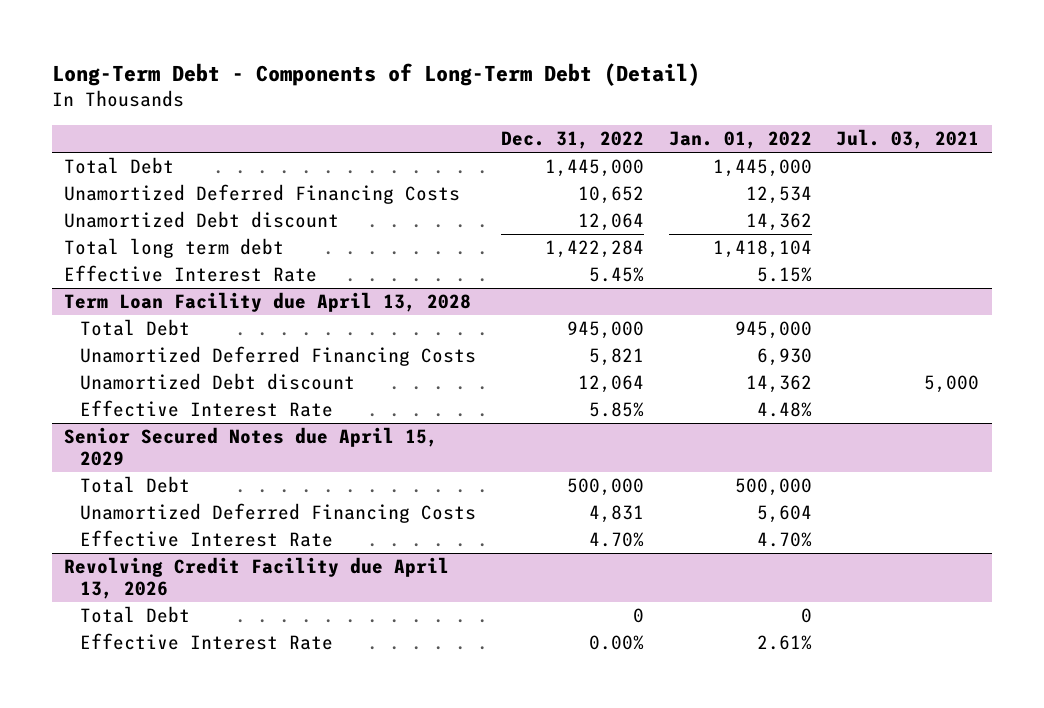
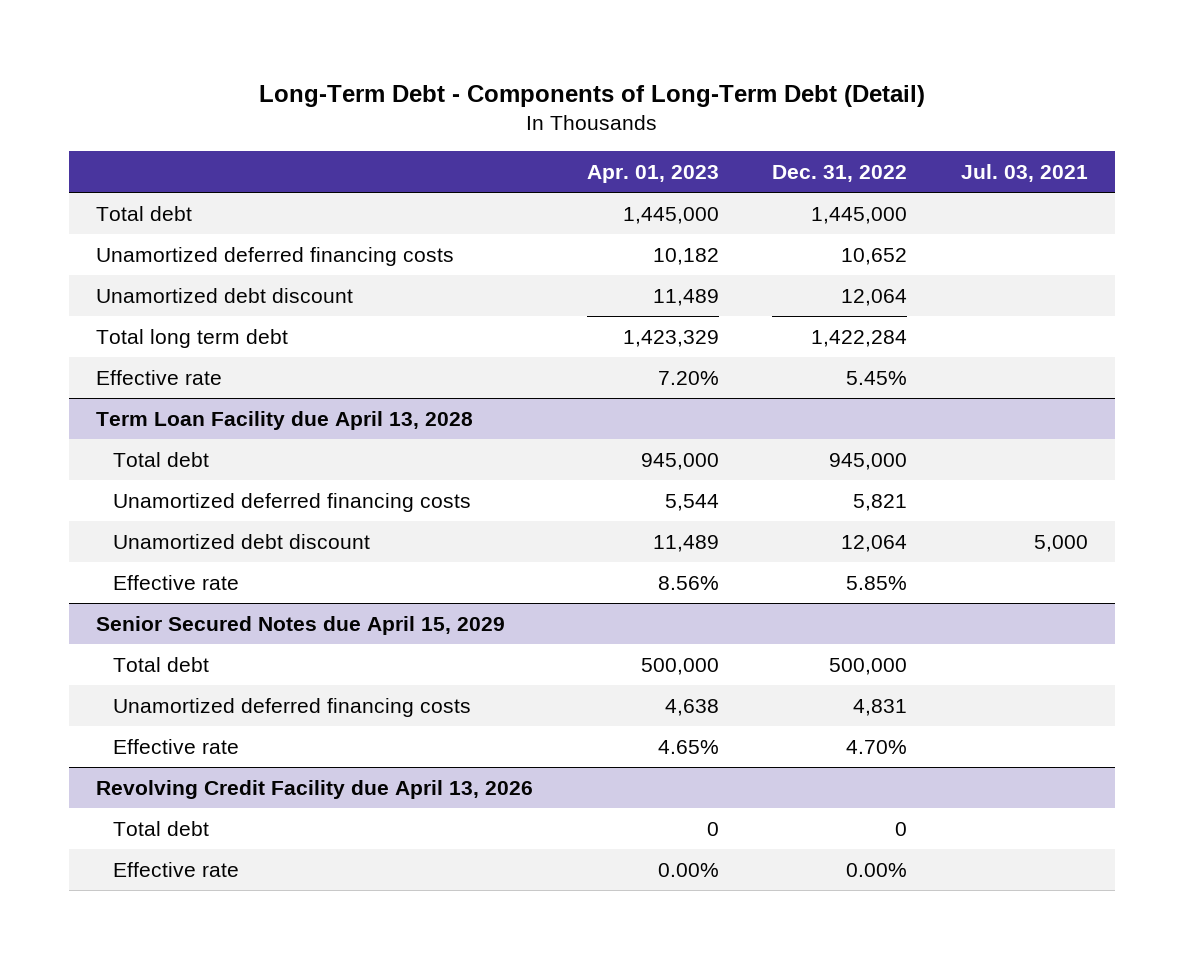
- | Dec. 31, 2022 | Jan. 01, 2022 | Jul. 03, 2021
+ | Apr. 01, 2023 | Dec. 31, 2022 | Jul. 03, 2021
- Total Debt | 1,445,000 | 1,445,000 |
- Unamortized Deferred Financing Costs | 10,652 | 12,534 |
- Unamortized Debt discount | 12,064 | 14,362 |
+ Total debt | 1,445,000 | 1,445,000 |
+ Unamortized deferred financing costs | 10,182 | 10,652 |
+ Unamortized debt discount | 11,489 | 12,064 |
- Effective Interest Rate | 5.45% | 5.15% |
+ Effective rate | 7.20% | 5.45% |
@ Term Loan Facility due April 13, 2028
- Total Debt | 945,000 | 945,000 |
- Unamortized Deferred Financing Costs | 5,821 | 6,930 |
- Unamortized Debt discount | 12,064 | 14,362 | 5,000
- Effective Interest Rate | 5.85% | 4.48% |
+ Total debt | 945,000 | 945,000 |
+ Unamortized deferred financing costs | 5,544 | 5,821 |
+ Unamortized debt discount | 11,489 | 12,064 | 5,000
+ Effective rate | 8.56% | 5.85% |
@ Senior Secured Notes due April 15, 2029
- Total Debt | 500,000 | 500,000 |
- Unamortized Deferred Financing Costs | 4,831 | 5,604 |
- Effective Interest Rate | 4.70% | 4.70% |
+ Total debt | 500,000 | 500,000 |
+ Unamortized deferred financing costs | 4,638 | 4,831 |
+ Effective rate | 4.65% | 4.70% |
@ Revolving Credit Facility due April 13, 2026
- Total Debt | 0 | 0 |
- Effective Interest Rate | 0.00% | 2.61% |
+ Total debt | 0 | 0 |
+ Effective rate | 0.00% | 0.00% |

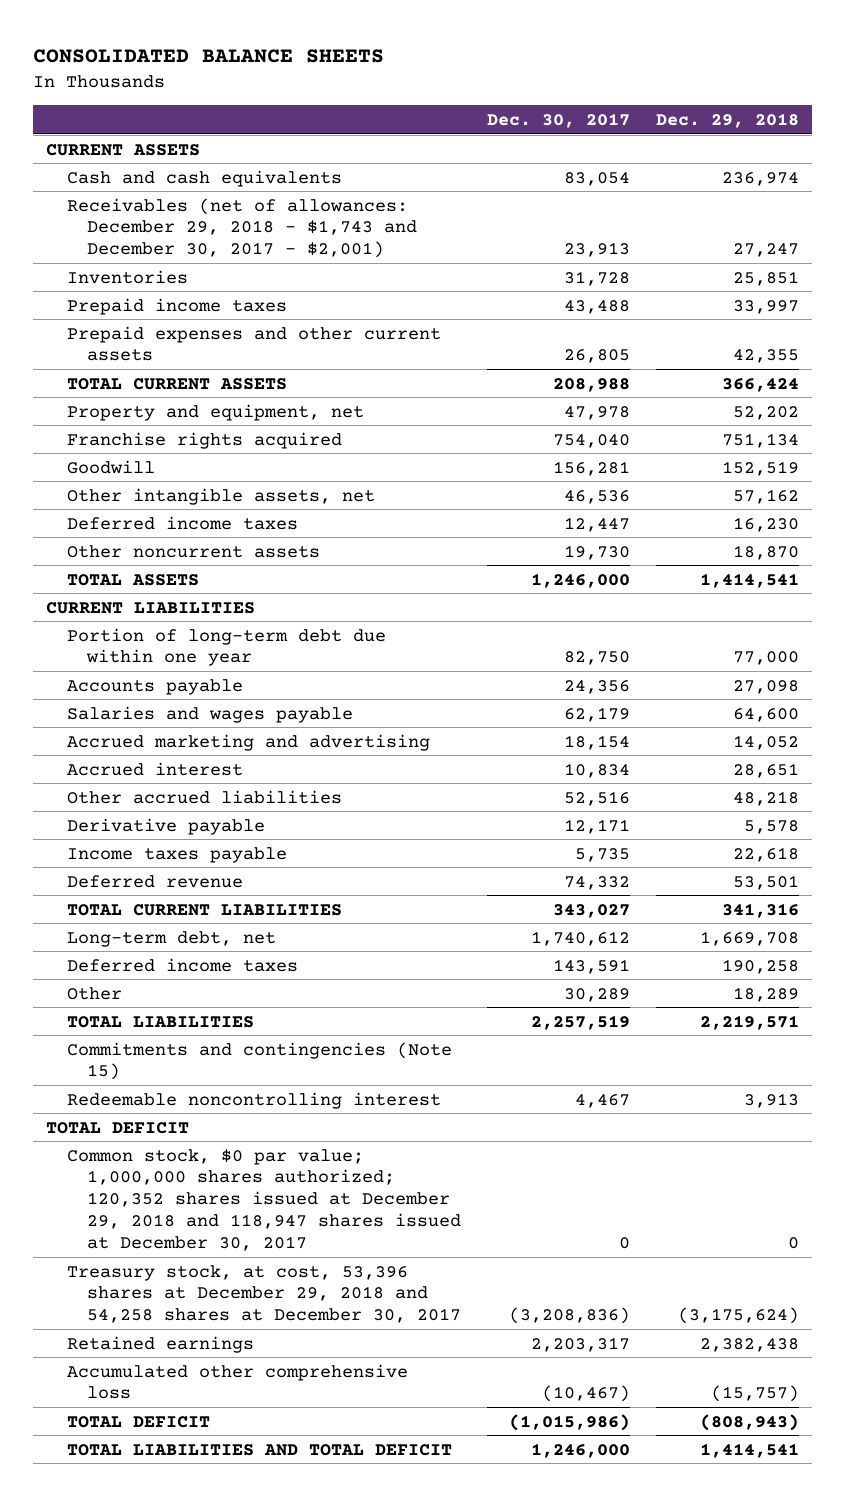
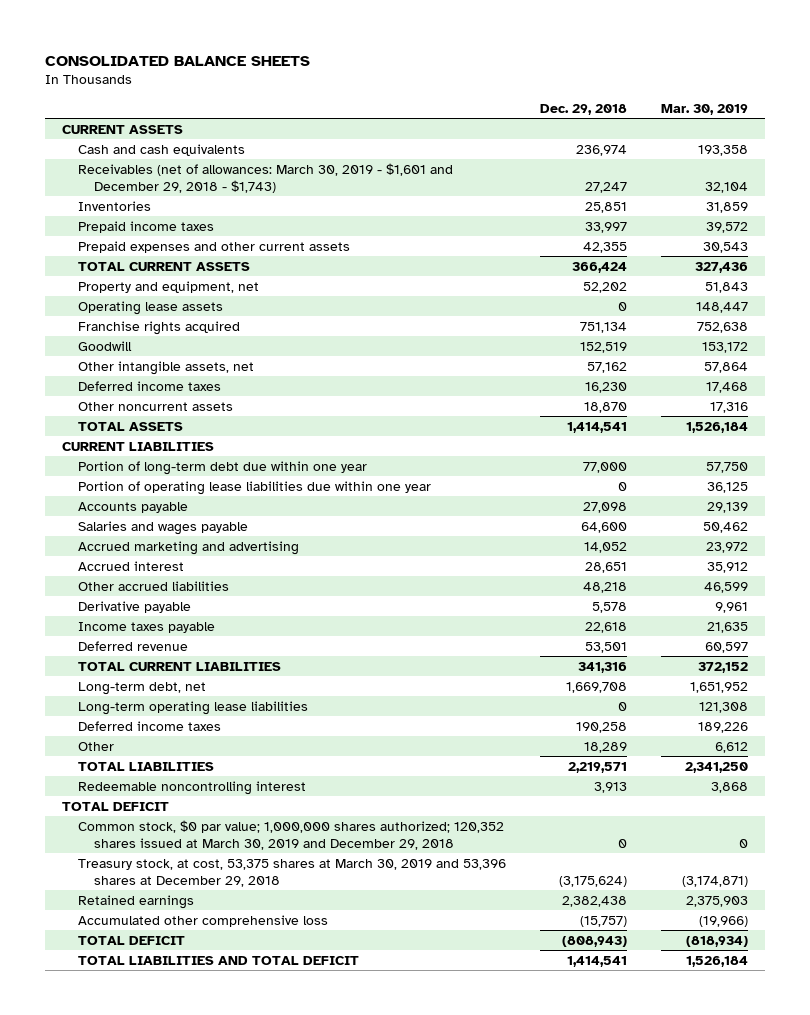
- | Dec. 30, 2017 | Dec. 29, 2018
+ | Dec. 29, 2018 | Mar. 30, 2019
- Receivables (net of allowances: December 29, 2018 - $1,743 and December 30, 2017 - $2,001) | 23,913 | 27,247
+ Receivables (net of allowances: March 30, 2019 - $1,601 and December 29, 2018 - $1,743) | 27,247 | 32,104
+ Operating lease assets | 0 | 148,447
+ Portion of operating lease liabilities due within one year | 0 | 36,125
+ Long-term operating lease liabilities | 0 | 121,308
- Commitments and contingencies (Note 15)
- Common stock, $0 par value; 1,000,000 shares authorized; 120,352 shares issued at December 29, 2018 and 118,947 shares issued at December 30, 2017 | 0 | 0
- Treasury stock, at cost, 53,396 shares at December 29, 2018 and 54,258 shares at December 30, 2017 | (3,208,836) | (3,175,624)
+ Common stock, $0 par value; 1,000,000 shares authorized; 120,352 shares issued at March 30, 2019 and December 29, 2018 | 0 | 0
+ Treasury stock, at cost, 53,375 shares at March 30, 2019 and 53,396 shares at December 29, 2018 | (3,175,624) | (3,174,871)

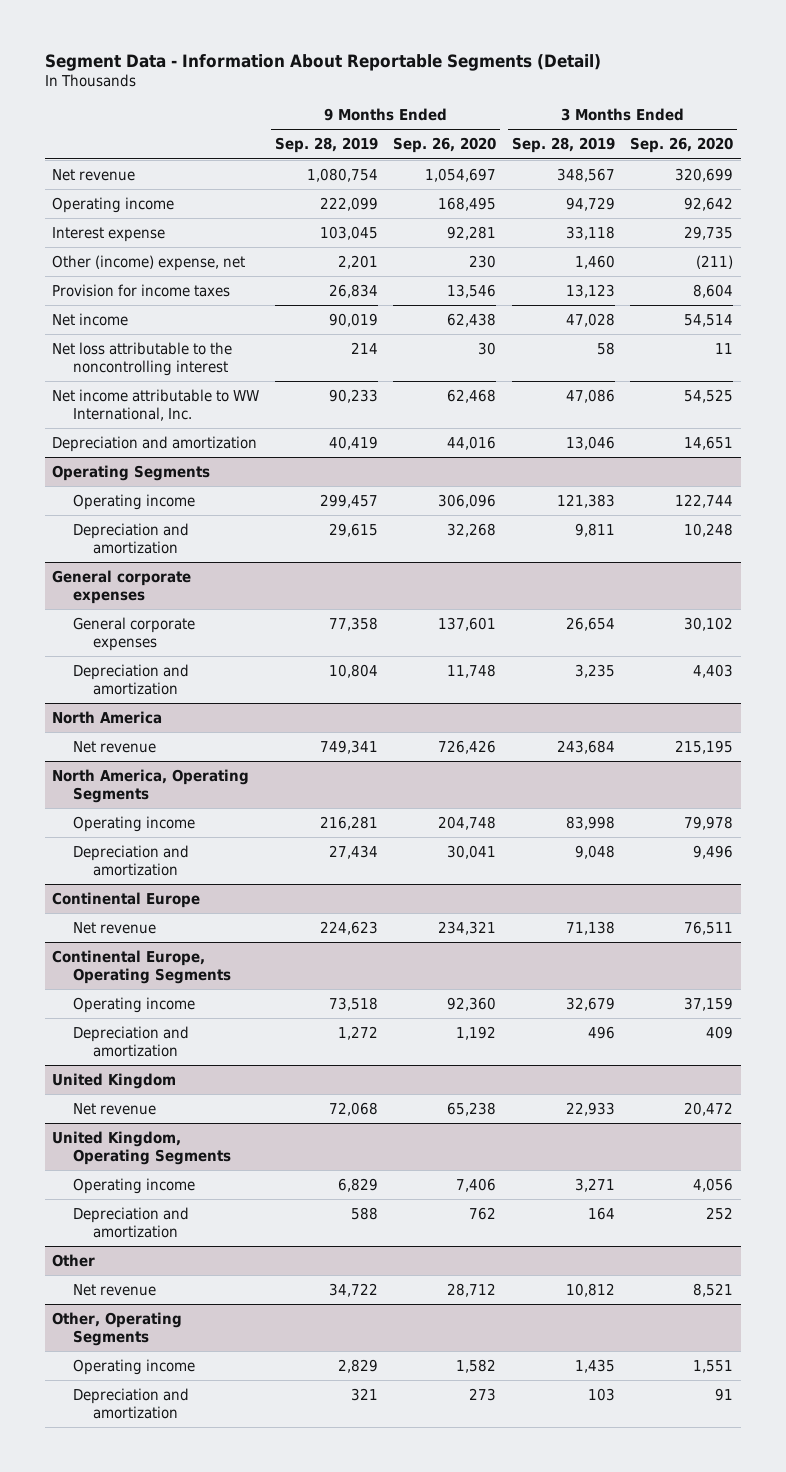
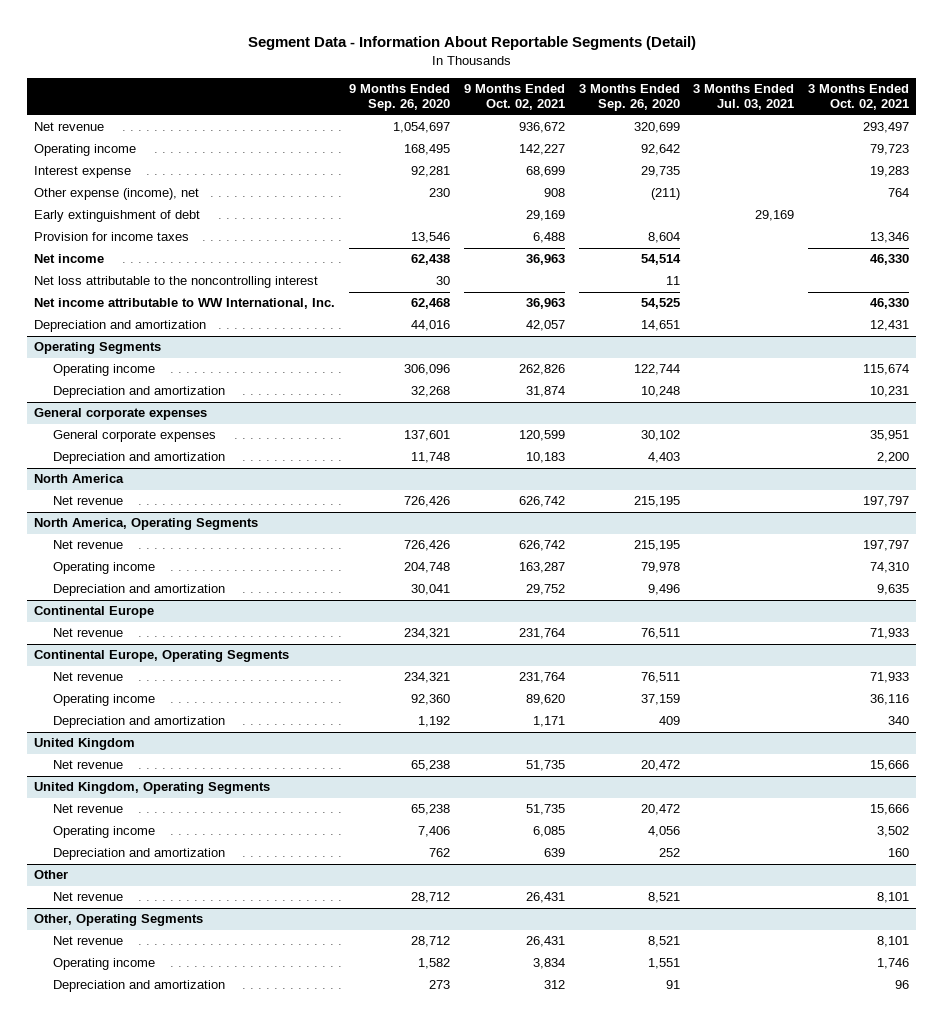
- | 9 Months Ended Sep. 28, 2019 | 9 Months Ended Sep. 26, 2020 | 3 Months Ended Sep. 28, 2019 | 3 Months Ended Sep. 26, 2020
+ | 9 Months Ended Sep. 26, 2020 | 9 Months Ended Oct. 02, 2021 | 3 Months Ended Sep. 26, 2020 | 3 Months Ended Jul. 03, 2021 | 3 Months Ended Oct. 02, 2021
- Other (income) expense, net | 2,201 | 230 | 1,460 | (211)
+ Other expense (income), net | 230 | 908 | (211) | | 764
+ Early extinguishment of debt | | 29,169 | | 29,169 |
@ North America, Operating Segments
+ Net revenue | 726,426 | 626,742 | 215,195 | | 197,797
@ Continental Europe, Operating Segments
+ Net revenue | 234,321 | 231,764 | 76,511 | | 71,933
@ United Kingdom, Operating Segments
+ Net revenue | 65,238 | 51,735 | 20,472 | | 15,666
@ Other, Operating Segments
+ Net revenue | 28,712 | 26,431 | 8,521 | | 8,101

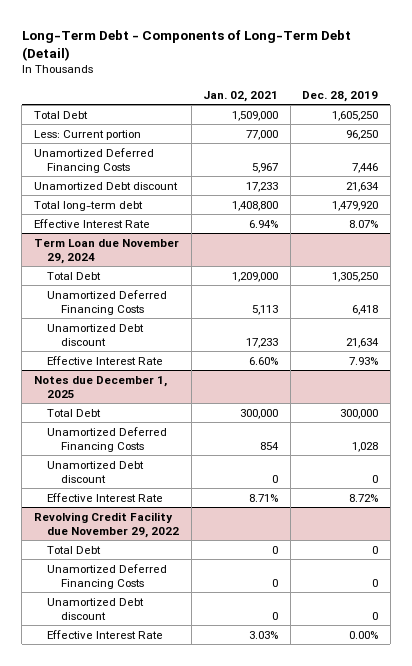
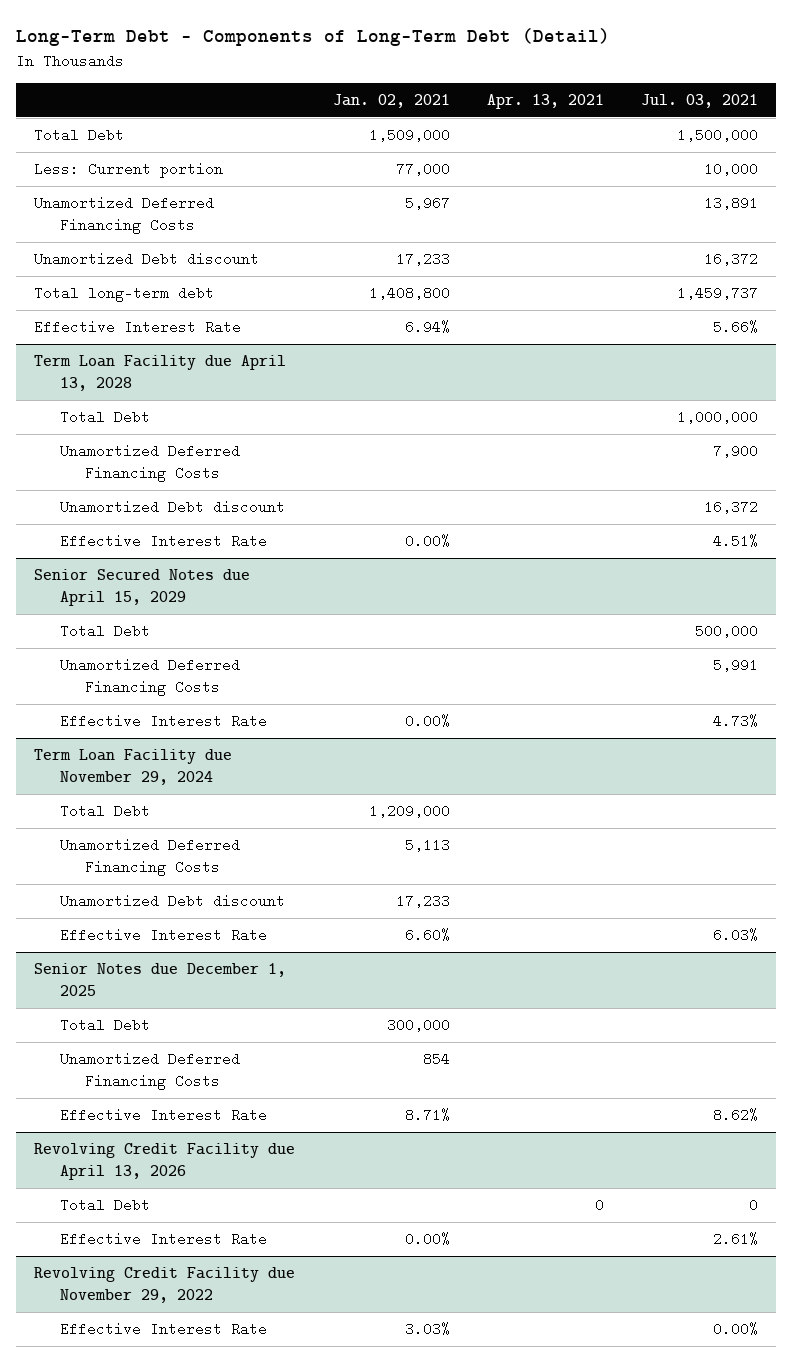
- | Jan. 02, 2021 | Dec. 28, 2019
+ | Jan. 02, 2021 | Apr. 13, 2021 | Jul. 03, 2021
- Term Loan due November 29, 2024
+ Term Loan Facility due April 13, 2028
+ Total Debt | | | 1,000,000
+ Unamortized Deferred Financing Costs | | | 7,900
+ Unamortized Debt discount | | | 16,372
+ Effective Interest Rate | 0.00% | | 4.51%
+ Senior Secured Notes due April 15, 2029
+ Total Debt | | | 500,000
+ Unamortized Deferred Financing Costs | | | 5,991
+ Effective Interest Rate | 0.00% | | 4.73%
+ Term Loan Facility due November 29, 2024
- Notes due December 1, 2025
+ Senior Notes due December 1, 2025
- Unamortized Debt discount | 0 | 0
+ Revolving Credit Facility due April 13, 2026
+ Total Debt | | 0 | 0
+ Effective Interest Rate | 0.00% | | 2.61%
@ Revolving Credit Facility due November 29, 2022
- Total Debt | 0 | 0
- Unamortized Deferred Financing Costs | 0 | 0
- Unamortized Debt discount | 0 | 0

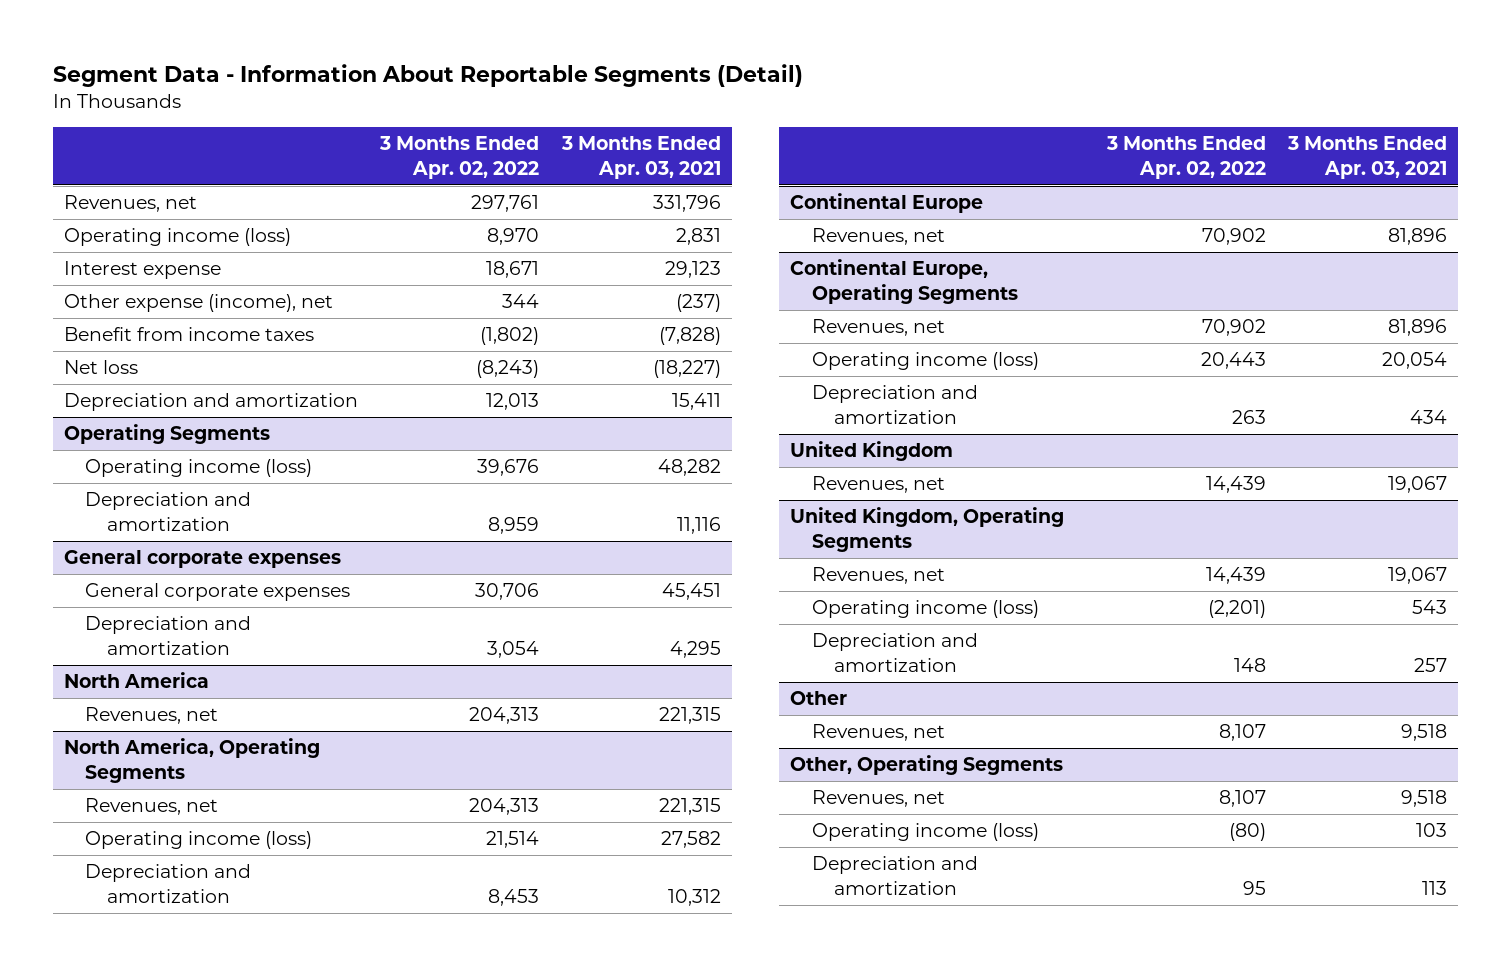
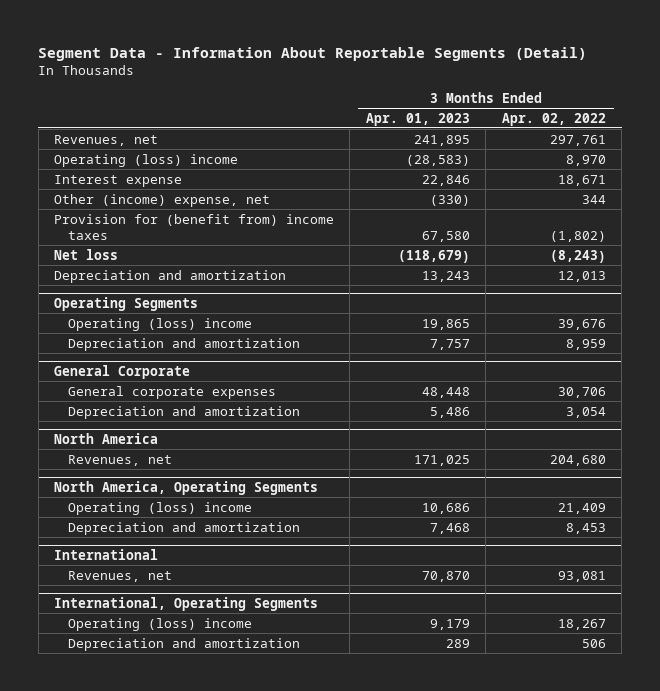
- | 3 Months Ended Apr. 02, 2022 | 3 Months Ended Apr. 03, 2021
+ | 3 Months Ended Apr. 01, 2023 | 3 Months Ended Apr. 02, 2022
- Operating income (loss) | 8,970 | 2,831
+ Operating (loss) income | (28,583) | 8,970
- Other expense (income), net | 344 | (237)
- Benefit from income taxes | (1,802) | (7,828)
+ Other (income) expense, net | (330) | 344
+ Provision for (benefit from) income taxes | 67,580 | (1,802)
@ Operating Segments
- Operating income (loss) | 39,676 | 48,282
+ Operating (loss) income | 19,865 | 39,676
- General corporate expenses
+ General Corporate
@ North America
- Revenues, net | 204,313 | 221,315
+ Revenues, net | 171,025 | 204,680
@ North America, Operating Segments
- Revenues, net | 204,313 | 221,315
- Operating income (loss) | 21,514 | 27,582
+ Operating (loss) income | 10,686 | 21,409
- Continental Europe
- Revenues, net | 70,902 | 81,896
- Continental Europe, Operating Segments
- Revenues, net | 70,902 | 81,896
- Operating income (loss) | 20,443 | 20,054
- Depreciation and amortization | 263 | 434
- United Kingdom
- Revenues, net | 14,439 | 19,067
- United Kingdom, Operating Segments
- Revenues, net | 14,439 | 19,067
- Operating income (loss) | (2,201) | 543
- Depreciation and amortization | 148 | 257
- Other
- Revenues, net | 8,107 | 9,518
- Other, Operating Segments
- Revenues, net | 8,107 | 9,518
- Operating income (loss) | (80) | 103
- Depreciation and amortization | 95 | 113
+ International
+ Revenues, net | 70,870 | 93,081
+ International, Operating Segments
+ Operating (loss) income | 9,179 | 18,267
+ Depreciation and amortization | 289 | 506

